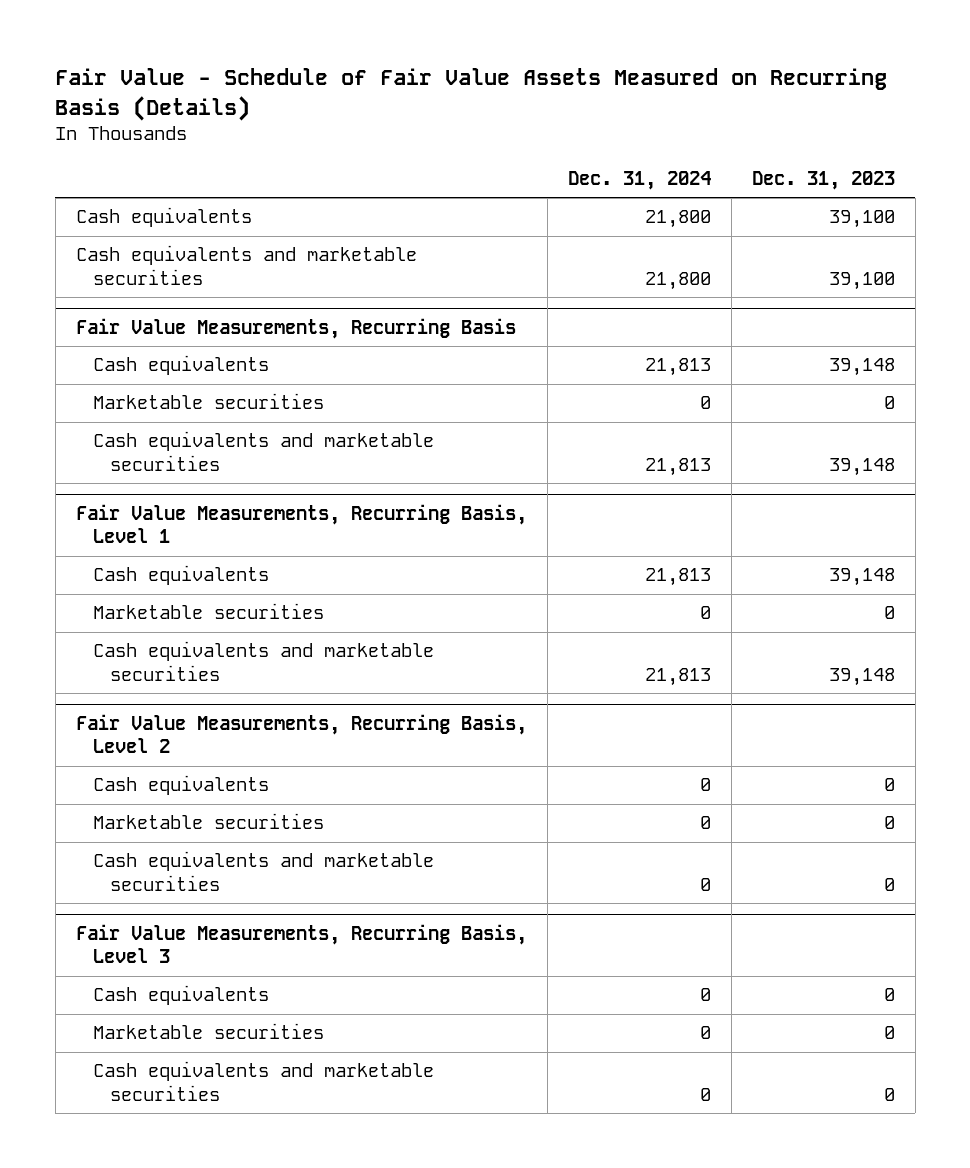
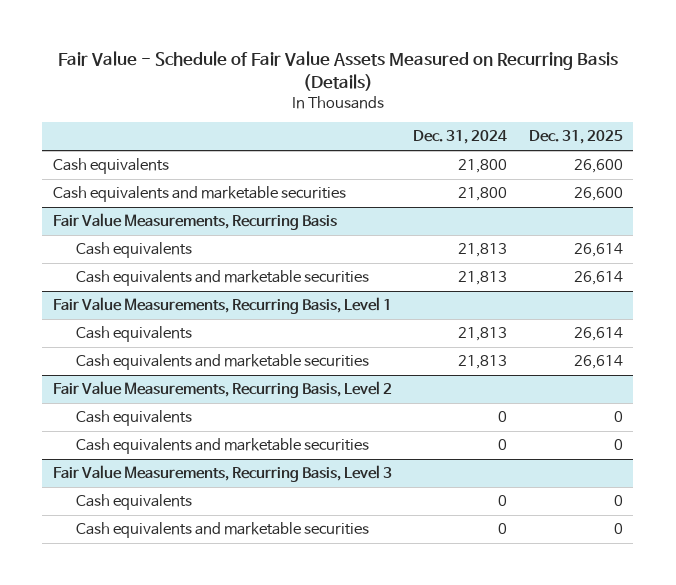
- | Dec. 31, 2024 | Dec. 31, 2023
+ | Dec. 31, 2024 | Dec. 31, 2025
@ Fair Value Measurements, Recurring Basis
- Marketable securities | 0 | 0
@ Fair Value Measurements, Recurring Basis, Level 1
- Marketable securities | 0 | 0
@ Fair Value Measurements, Recurring Basis, Level 2
- Marketable securities | 0 | 0
@ Fair Value Measurements, Recurring Basis, Level 3
- Marketable securities | 0 | 0

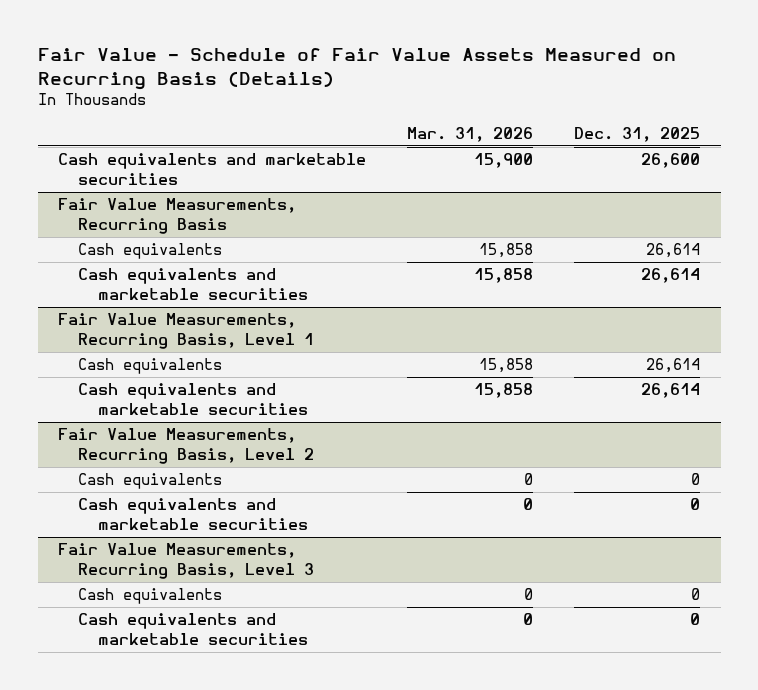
- | Dec. 31, 2024 | Dec. 31, 2025
+ | Mar. 31, 2026 | Dec. 31, 2025
- Cash equivalents | 21,800 | 26,600

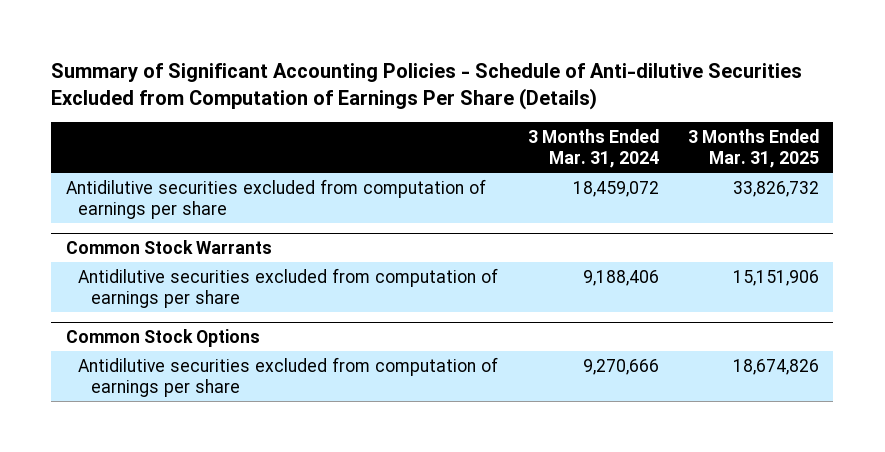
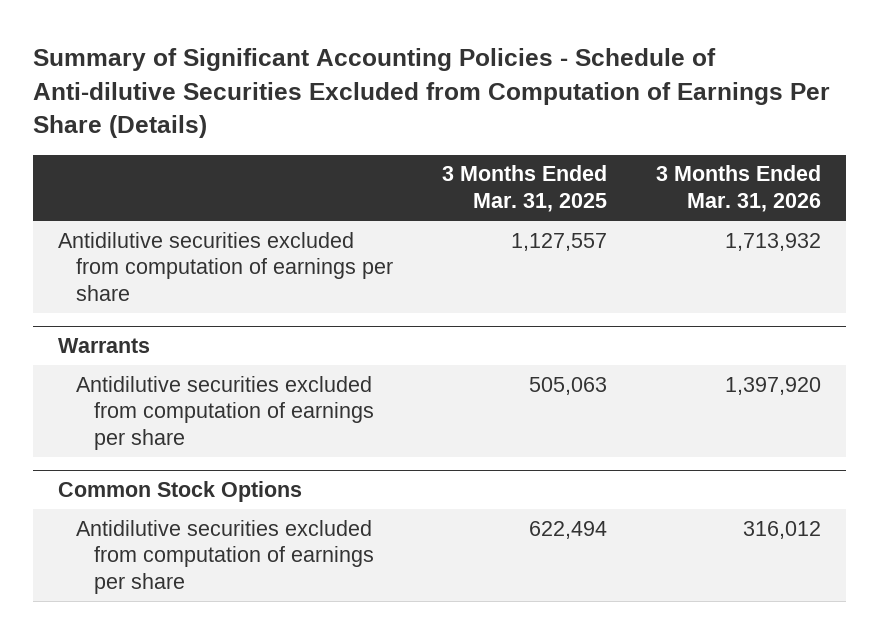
- | 3 Months Ended Mar. 31, 2024 | 3 Months Ended Mar. 31, 2025
+ | 3 Months Ended Mar. 31, 2025 | 3 Months Ended Mar. 31, 2026
- Antidilutive securities excluded from computation of earnings per share | 18,459,072 | 33,826,732
- Common Stock Warrants
- Antidilutive securities excluded from computation of earnings per share | 9,188,406 | 15,151,906
+ Antidilutive securities excluded from computation of earnings per share | 1,127,557 | 1,713,932
+ Warrants
+ Antidilutive securities excluded from computation of earnings per share | 505,063 | 1,397,920
@ Common Stock Options
- Antidilutive securities excluded from computation of earnings per share | 9,270,666 | 18,674,826
+ Antidilutive securities excluded from computation of earnings per share | 622,494 | 316,012

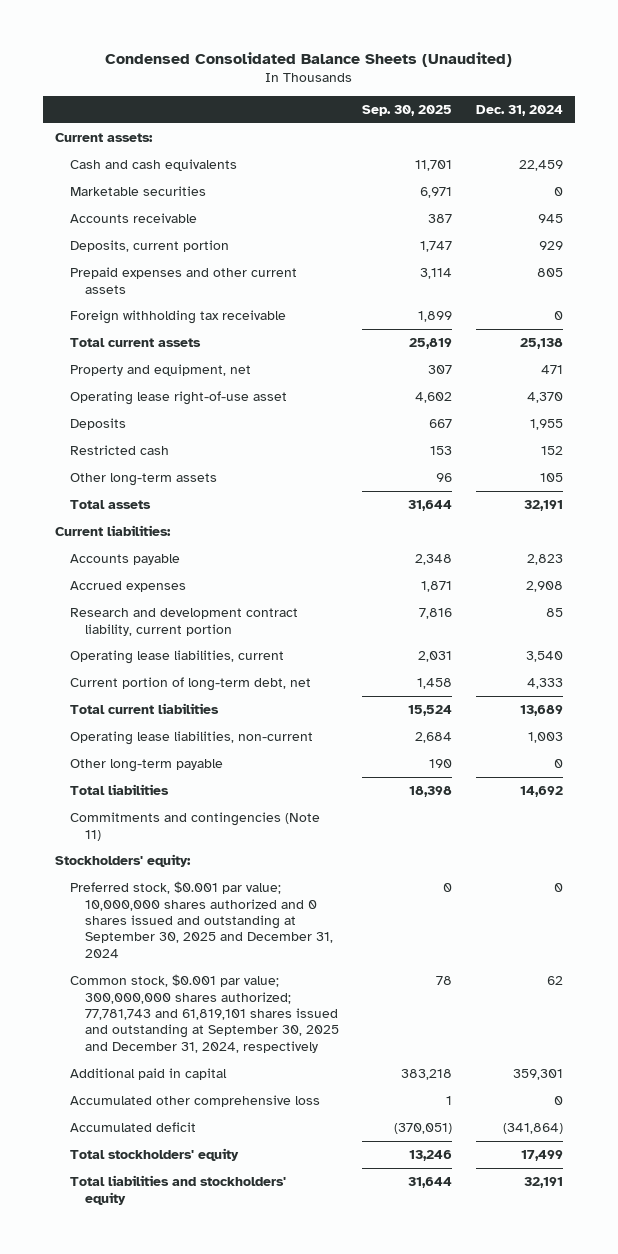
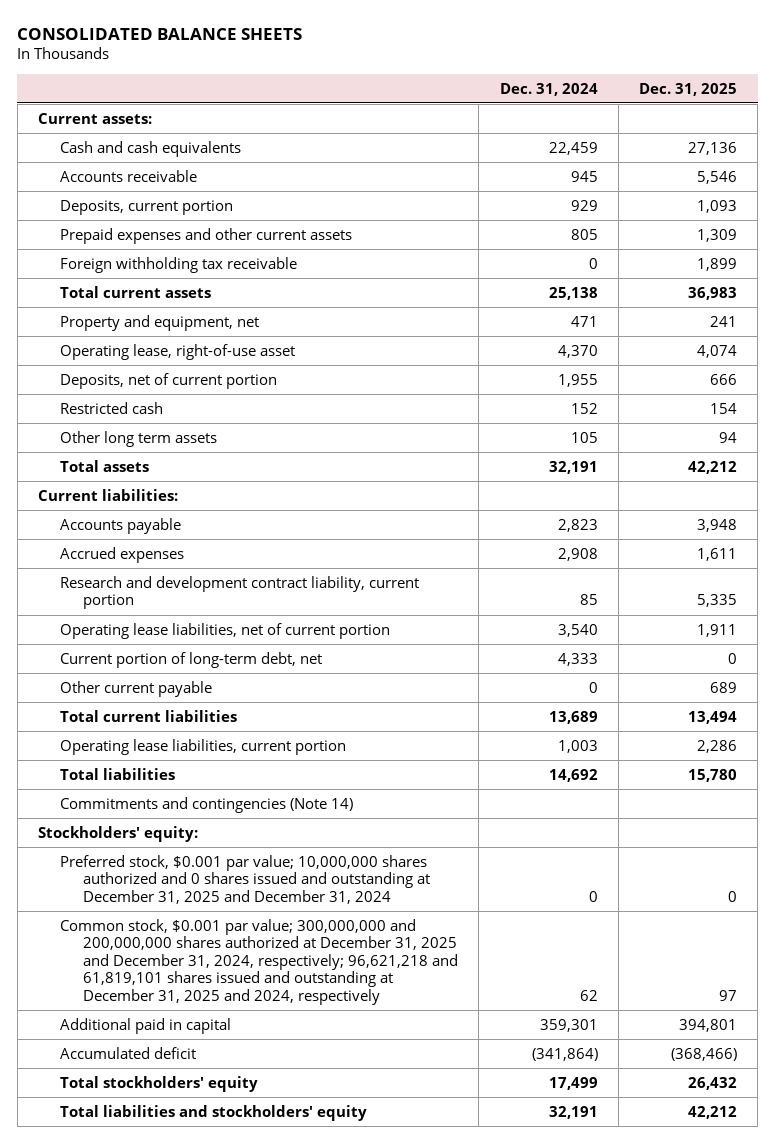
- Condensed Consolidated Balance Sheets (Unaudited)
+ CONSOLIDATED BALANCE SHEETS
- | Sep. 30, 2025 | Dec. 31, 2024
+ | Dec. 31, 2024 | Dec. 31, 2025
- Marketable securities | 6,971 | 0
- Operating lease right-of-use asset | 4,602 | 4,370
- Deposits | 667 | 1,955
+ Operating lease, right-of-use asset | 4,370 | 4,074
+ Deposits, net of current portion | 1,955 | 666
- Other long-term assets | 96 | 105
+ Other long term assets | 105 | 94
- Operating lease liabilities, current | 2,031 | 3,540
+ Operating lease liabilities, net of current portion | 3,540 | 1,911
+ Other current payable | 0 | 689
- Operating lease liabilities, non-current | 2,684 | 1,003
- Other long-term payable | 190 | 0
+ Operating lease liabilities, current portion | 1,003 | 2,286
- Commitments and contingencies (Note 11)
+ Commitments and contingencies (Note 14)
- Preferred stock, $0.001 par value; 10,000,000 shares authorized and 0 shares issued and outstanding at September 30, 2025 and December 31, 2024 | 0 | 0
- Common stock, $0.001 par value; 300,000,000 shares authorized; 77,781,743 and 61,819,101 shares issued and outstanding at September 30, 2025 and December 31, 2024, respectively | 78 | 62
+ Preferred stock, $0.001 par value; 10,000,000 shares authorized and 0 shares issued and outstanding at December 31, 2025 and December 31, 2024 | 0 | 0
+ Common stock, $0.001 par value; 300,000,000 and 200,000,000 shares authorized at December 31, 2025 and December 31, 2024, respectively; 96,621,218 and 61,819,101 shares issued and outstanding at December 31, 2025 and 2024, respectively | 62 | 97
- Accumulated other comprehensive loss | 1 | 0

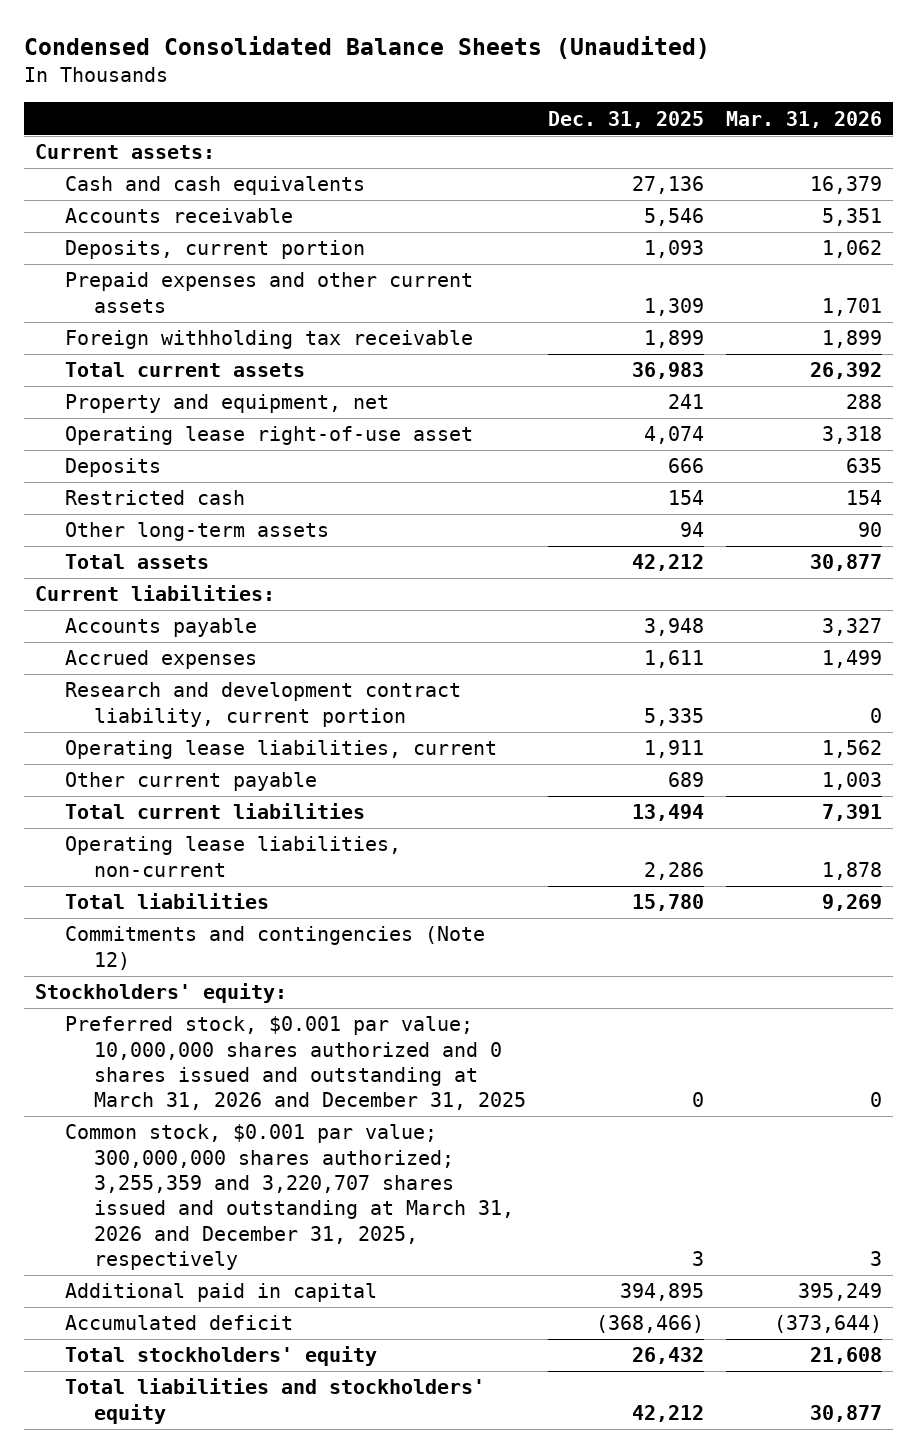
- CONSOLIDATED BALANCE SHEETS
+ Condensed Consolidated Balance Sheets (Unaudited)
- | Dec. 31, 2024 | Dec. 31, 2025
+ | Dec. 31, 2025 | Mar. 31, 2026
- Operating lease, right-of-use asset | 4,370 | 4,074
- Deposits, net of current portion | 1,955 | 666
+ Operating lease right-of-use asset | 4,074 | 3,318
+ Deposits | 666 | 635
- Other long term assets | 105 | 94
+ Other long-term assets | 94 | 90
- Operating lease liabilities, net of current portion | 3,540 | 1,911
- Current portion of long-term debt, net | 4,333 | 0
+ Operating lease liabilities, current | 1,911 | 1,562
- Operating lease liabilities, current portion | 1,003 | 2,286
+ Operating lease liabilities, non-current | 2,286 | 1,878
- Commitments and contingencies (Note 14)
+ Commitments and contingencies (Note 12)
- Preferred stock, $0.001 par value; 10,000,000 shares authorized and 0 shares issued and outstanding at December 31, 2025 and December 31, 2024 | 0 | 0
- Common stock, $0.001 par value; 300,000,000 and 200,000,000 shares authorized at December 31, 2025 and December 31, 2024, respectively; 96,621,218 and 61,819,101 shares issued and outstanding at December 31, 2025 and 2024, respectively | 62 | 97
- Additional paid in capital | 359,301 | 394,801
+ Preferred stock, $0.001 par value; 10,000,000 shares authorized and 0 shares issued and outstanding at March 31, 2026 and December 31, 2025 | 0 | 0
+ Common stock, $0.001 par value; 300,000,000 shares authorized; 3,255,359 and 3,220,707 shares issued and outstanding at March 31, 2026 and December 31, 2025, respectively | 3 | 3
+ Additional paid in capital | 394,895 | 395,249

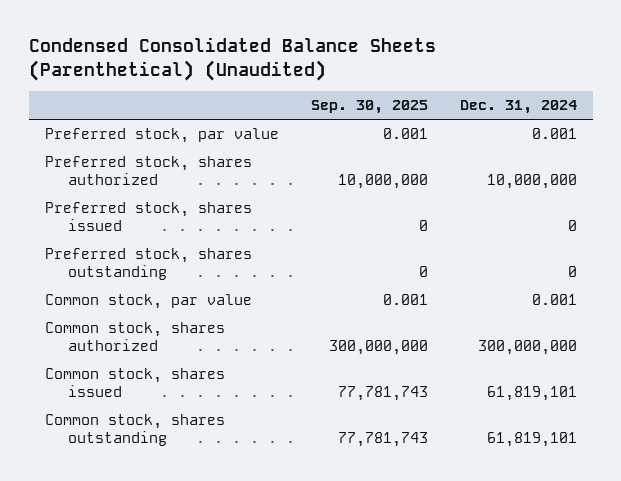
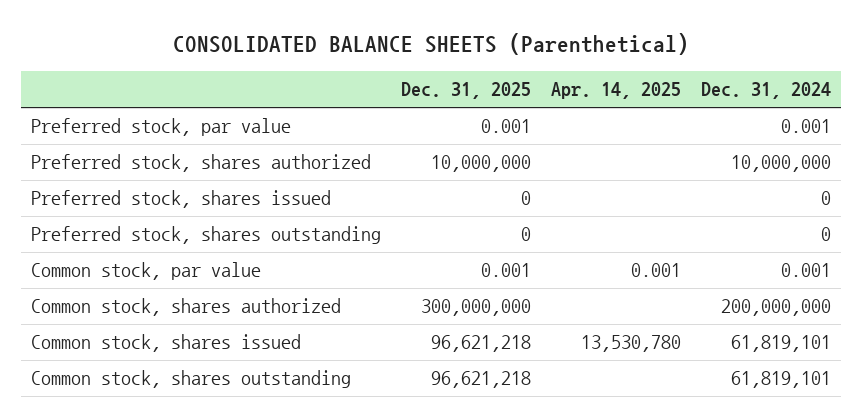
- Condensed Consolidated Balance Sheets (Parenthetical) (Unaudited)
+ CONSOLIDATED BALANCE SHEETS (Parenthetical)
- | Sep. 30, 2025 | Dec. 31, 2024
+ | Dec. 31, 2025 | Apr. 14, 2025 | Dec. 31, 2024
- Common stock, shares authorized | 300,000,000 | 300,000,000
+ Common stock, shares authorized | 300,000,000 | | 200,000,000

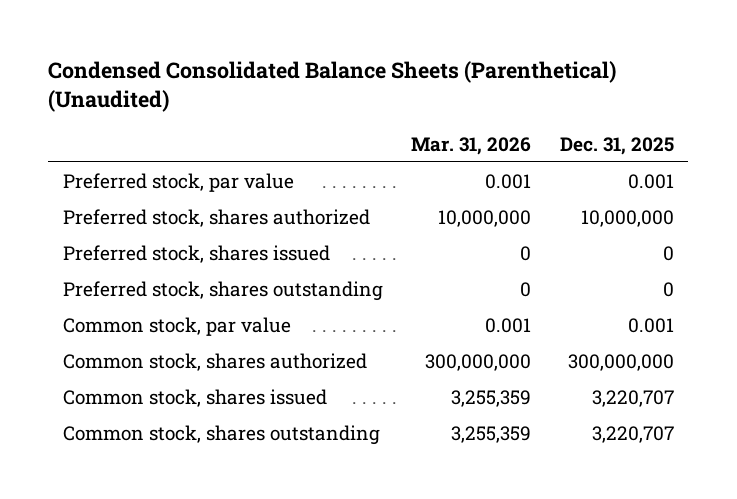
- CONSOLIDATED BALANCE SHEETS (Parenthetical)
+ Condensed Consolidated Balance Sheets (Parenthetical) (Unaudited)
- | Dec. 31, 2025 | Apr. 14, 2025 | Dec. 31, 2024
+ | Mar. 31, 2026 | Dec. 31, 2025
- Common stock, shares issued | 96,621,218 | 13,530,780 | 61,819,101
- Common stock, shares outstanding | 96,621,218 | | 61,819,101
+ Common stock, shares issued | 3,255,359 | 3,220,707
+ Common stock, shares outstanding | 3,255,359 | 3,220,707

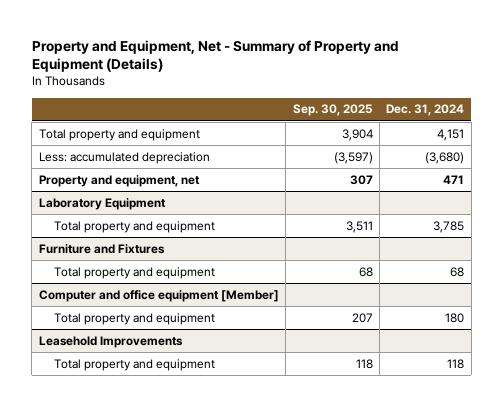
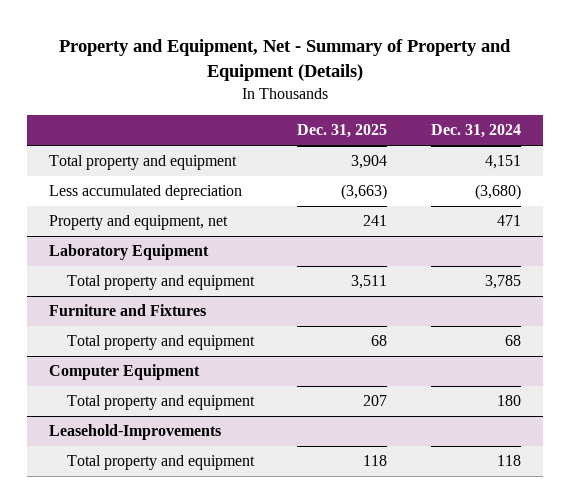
- | Sep. 30, 2025 | Dec. 31, 2024
+ | Dec. 31, 2025 | Dec. 31, 2024
- Less: accumulated depreciation | (3,597) | (3,680)
+ Less accumulated depreciation | (3,663) | (3,680)
- Computer and office equipment [Member]
+ Computer Equipment
- Leasehold Improvements
+ Leasehold-Improvements

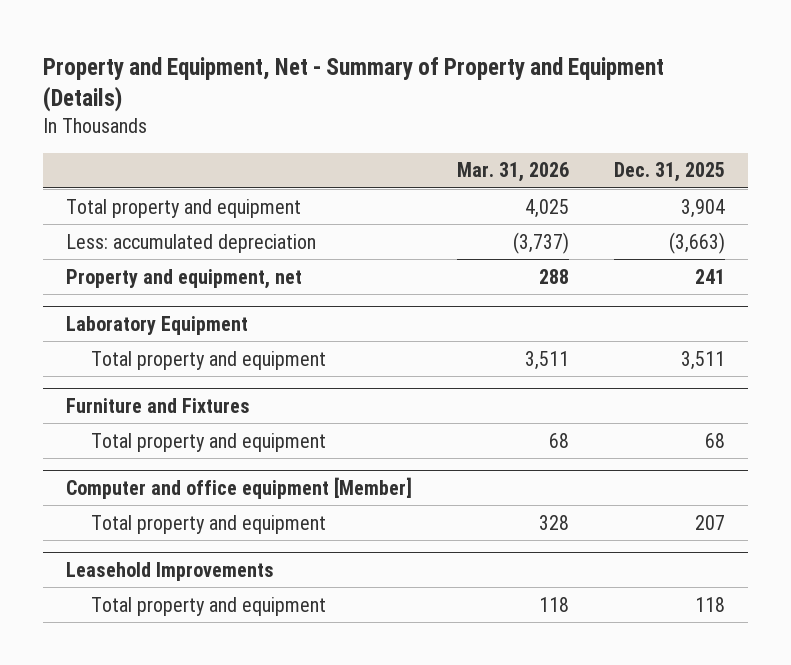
- | Dec. 31, 2025 | Dec. 31, 2024
+ | Mar. 31, 2026 | Dec. 31, 2025
- Less accumulated depreciation | (3,663) | (3,680)
+ Less: accumulated depreciation | (3,737) | (3,663)
- Computer Equipment
+ Computer and office equipment [Member]
- Leasehold-Improvements
+ Leasehold Improvements

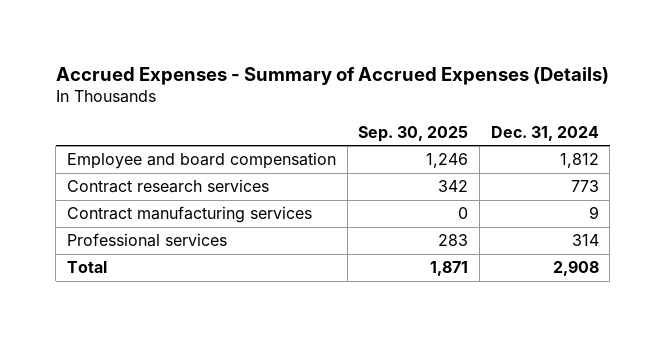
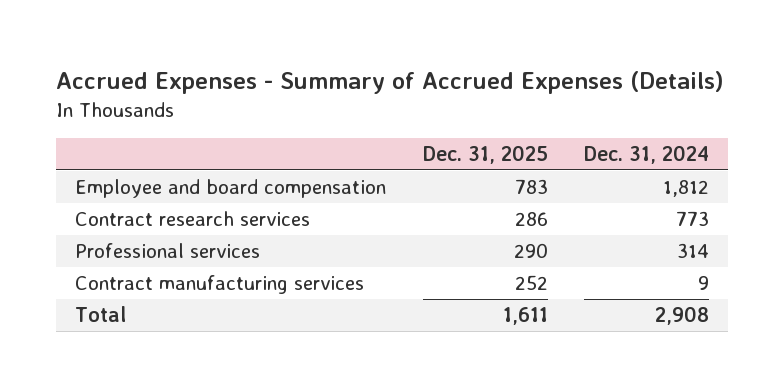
- | Sep. 30, 2025 | Dec. 31, 2024
+ | Dec. 31, 2025 | Dec. 31, 2024
moved down: Contract manufacturing services | 252 | 9

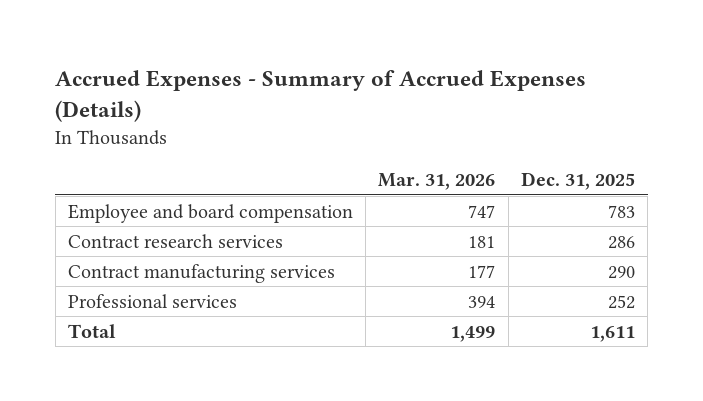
- | Dec. 31, 2025 | Dec. 31, 2024
+ | Mar. 31, 2026 | Dec. 31, 2025
- Professional services | 290 | 314
- Contract manufacturing services | 252 | 9
+ Contract manufacturing services | 177 | 290
+ Professional services | 394 | 252

